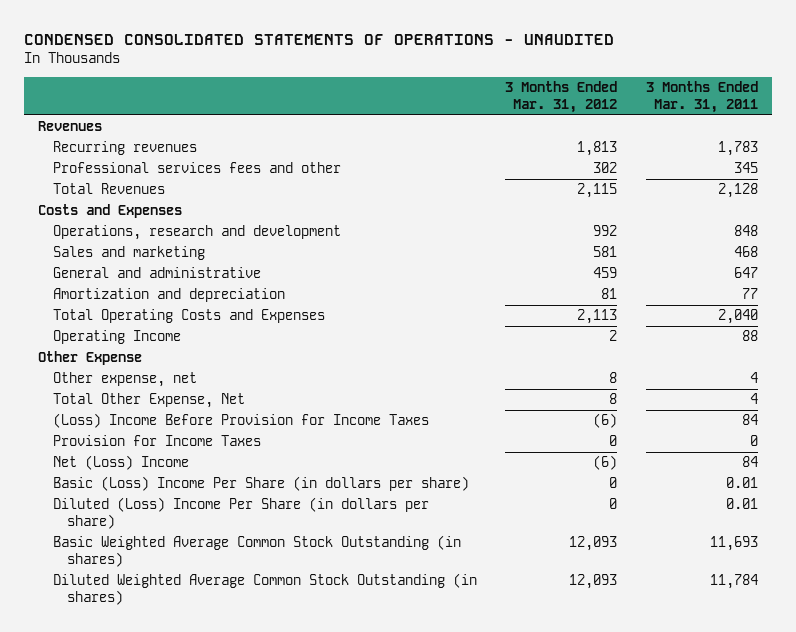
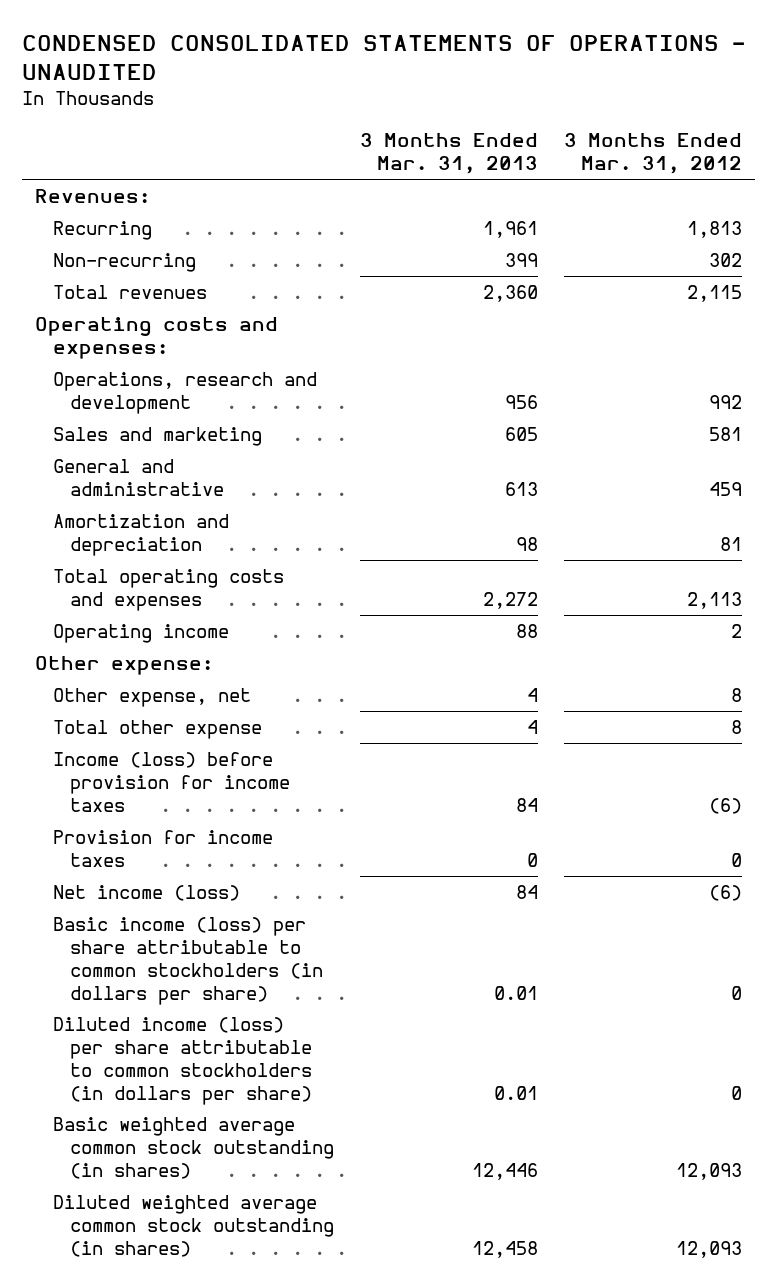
- | 3 Months Ended Mar. 31, 2012 | 3 Months Ended Mar. 31, 2011
+ | 3 Months Ended Mar. 31, 2013 | 3 Months Ended Mar. 31, 2012
- Revenues
- Recurring revenues | 1,813 | 1,783
- Professional services fees and other | 302 | 345
- Total Revenues | 2,115 | 2,128
- Costs and Expenses
+ Revenues:
+ Recurring | 1,961 | 1,813
+ Non-recurring | 399 | 302
+ Total revenues | 2,360 | 2,115
+ Operating costs and expenses:
- Total Operating Costs and Expenses | 2,113 | 2,040
- Operating Income | 2 | 88
- Other Expense
+ Total operating costs and expenses | 2,272 | 2,113
+ Operating income | 88 | 2
+ Other expense:
- Total Other Expense, Net | 8 | 4
- (Loss) Income Before Provision for Income Taxes | (6) | 84
- Provision for Income Taxes | 0 | 0
- Net (Loss) Income | (6) | 84
- Basic (Loss) Income Per Share (in dollars per share) | 0 | 0.01
- Diluted (Loss) Income Per Share (in dollars per share) | 0 | 0.01
- Basic Weighted Average Common Stock Outstanding (in shares) | 12,093 | 11,693
- Diluted Weighted Average Common Stock Outstanding (in shares) | 12,093 | 11,784
+ Total other expense | 4 | 8
+ Income (loss) before provision for income taxes | 84 | (6)
+ Provision for income taxes | 0 | 0
+ Net income (loss) | 84 | (6)
+ Basic income (loss) per share attributable to common stockholders (in dollars per share) | 0.01 | 0
+ Diluted income (loss) per share attributable to common stockholders (in dollars per share) | 0.01 | 0
+ Basic weighted average common stock outstanding (in shares) | 12,446 | 12,093
+ Diluted weighted average common stock outstanding (in shares) | 12,458 | 12,093

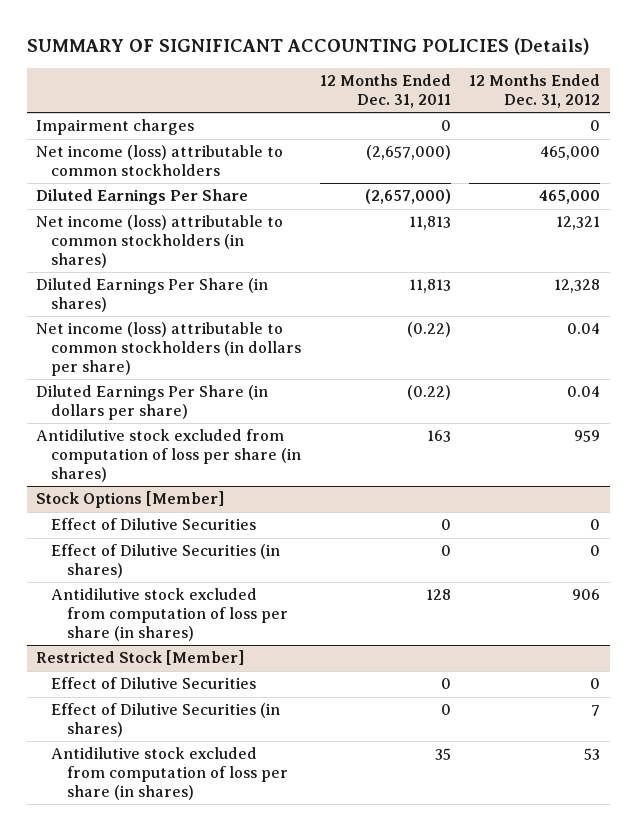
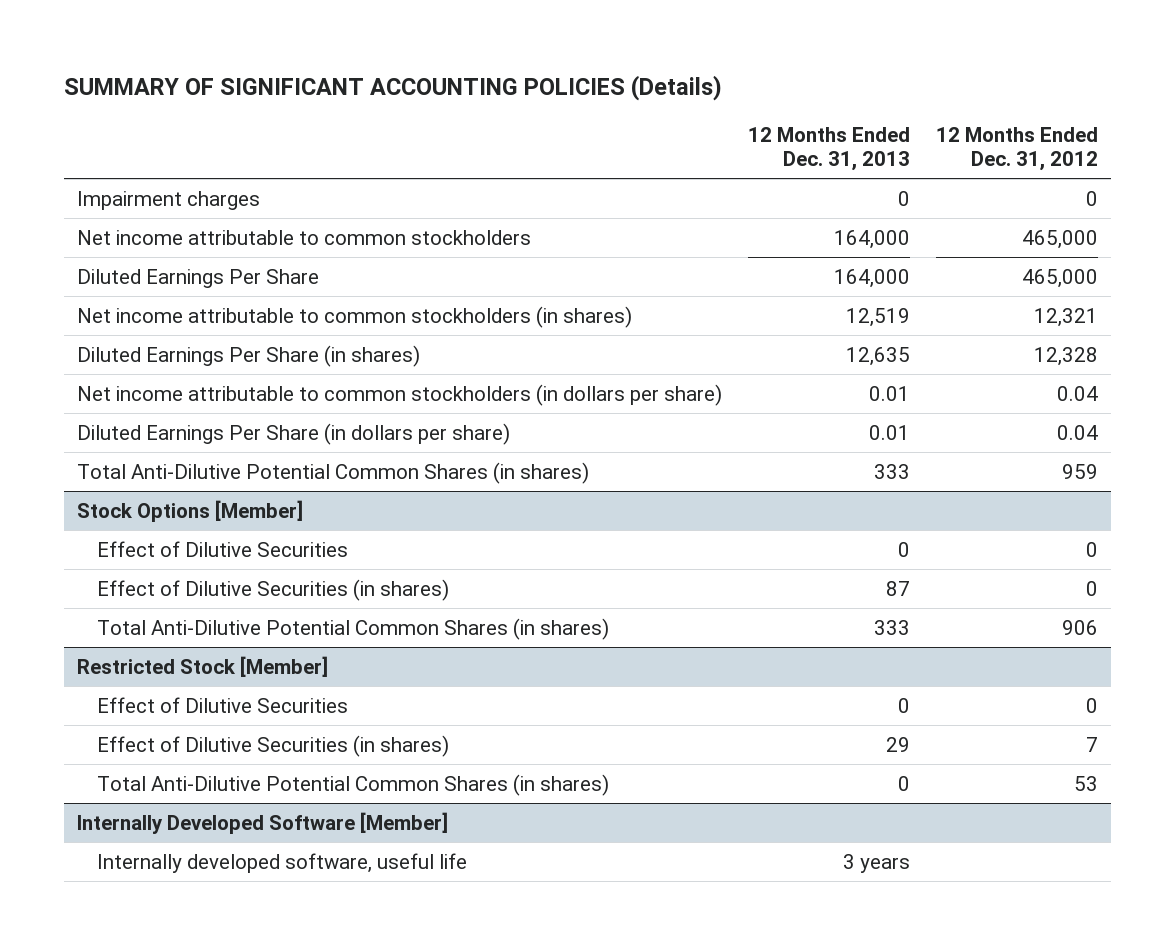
- | 12 Months Ended Dec. 31, 2011 | 12 Months Ended Dec. 31, 2012
+ | 12 Months Ended Dec. 31, 2013 | 12 Months Ended Dec. 31, 2012
- Net income (loss) attributable to common stockholders | (2,657,000) | 465,000
+ Net income attributable to common stockholders | 164,000 | 465,000
- Net income (loss) attributable to common stockholders (in shares) | 11,813 | 12,321
+ Net income attributable to common stockholders (in shares) | 12,519 | 12,321
- Net income (loss) attributable to common stockholders (in dollars per share) | (0.22) | 0.04
+ Net income attributable to common stockholders (in dollars per share) | 0.01 | 0.04
- Antidilutive stock excluded from computation of loss per share (in shares) | 163 | 959
+ Total Anti-Dilutive Potential Common Shares (in shares) | 333 | 959
@ Stock Options [Member]
- Antidilutive stock excluded from computation of loss per share (in shares) | 128 | 906
+ Total Anti-Dilutive Potential Common Shares (in shares) | 333 | 906
@ Restricted Stock [Member]
- Antidilutive stock excluded from computation of loss per share (in shares) | 35 | 53
+ Total Anti-Dilutive Potential Common Shares (in shares) | 0 | 53
+ Internally Developed Software [Member]
+ Internally developed software, useful life | 3 years |

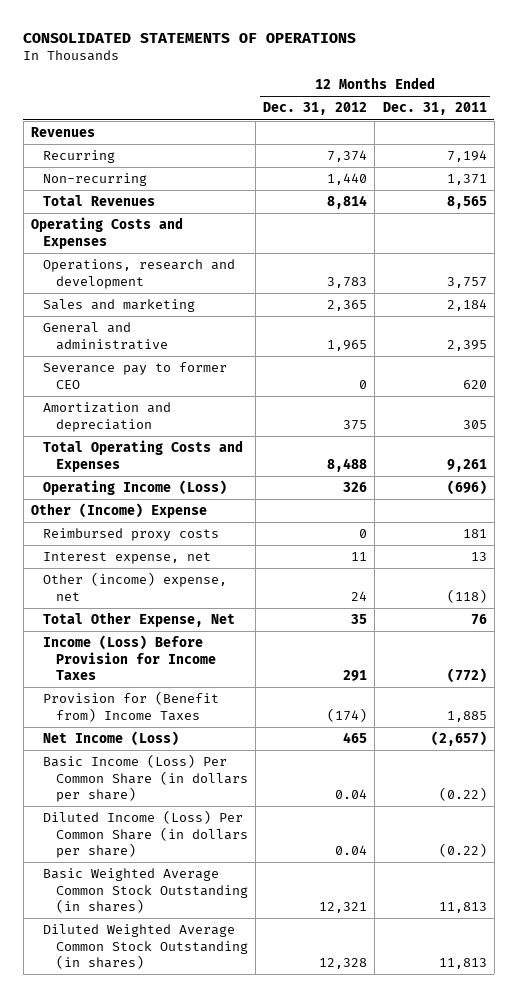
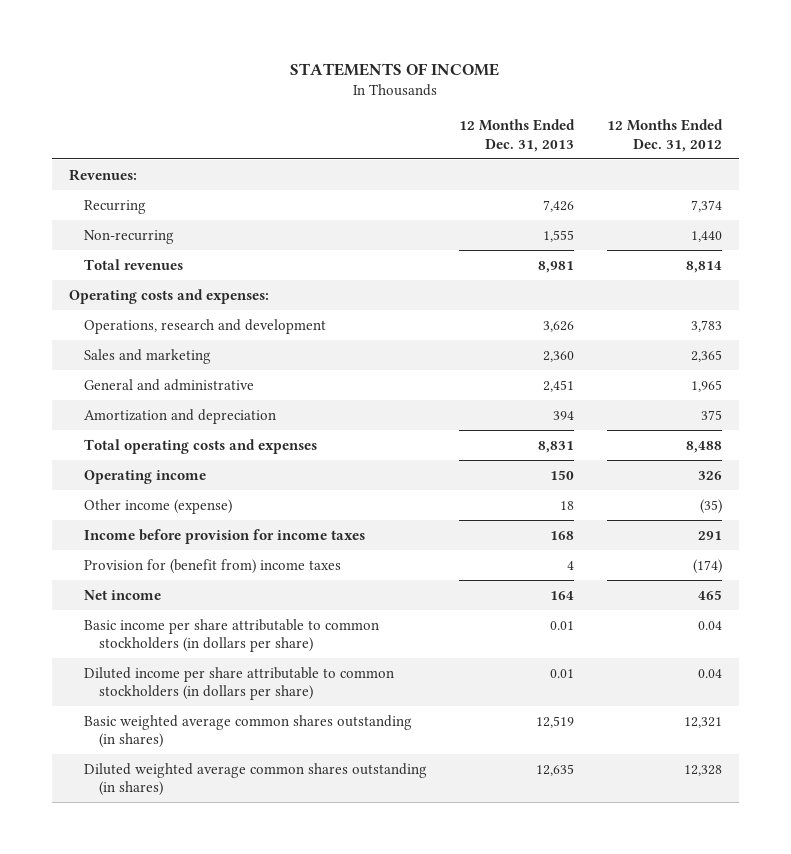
- CONSOLIDATED STATEMENTS OF OPERATIONS
+ STATEMENTS OF INCOME
- | 12 Months Ended Dec. 31, 2012 | 12 Months Ended Dec. 31, 2011
+ | 12 Months Ended Dec. 31, 2013 | 12 Months Ended Dec. 31, 2012
- Revenues
+ Revenues:
- Total Revenues | 8,814 | 8,565
- Operating Costs and Expenses
+ Total revenues | 8,981 | 8,814
+ Operating costs and expenses:
- Severance pay to former CEO | 0 | 620
- Total Operating Costs and Expenses | 8,488 | 9,261
- Operating Income (Loss) | 326 | (696)
- Other (Income) Expense
- Reimbursed proxy costs | 0 | 181
- Interest expense, net | 11 | 13
- Other (income) expense, net | 24 | (118)
- Total Other Expense, Net | 35 | 76
- Income (Loss) Before Provision for Income Taxes | 291 | (772)
- Provision for (Benefit from) Income Taxes | (174) | 1,885
- Net Income (Loss) | 465 | (2,657)
- Basic Income (Loss) Per Common Share (in dollars per share) | 0.04 | (0.22)
- Diluted Income (Loss) Per Common Share (in dollars per share) | 0.04 | (0.22)
- Basic Weighted Average Common Stock Outstanding (in shares) | 12,321 | 11,813
- Diluted Weighted Average Common Stock Outstanding (in shares) | 12,328 | 11,813
+ Total operating costs and expenses | 8,831 | 8,488
+ Operating income | 150 | 326
+ Other income (expense) | 18 | (35)
+ Income before provision for income taxes | 168 | 291
+ Provision for (benefit from) income taxes | 4 | (174)
+ Net income | 164 | 465
+ Basic income per share attributable to common stockholders (in dollars per share) | 0.01 | 0.04
+ Diluted income per share attributable to common stockholders (in dollars per share) | 0.01 | 0.04
+ Basic weighted average common shares outstanding (in shares) | 12,519 | 12,321
+ Diluted weighted average common shares outstanding (in shares) | 12,635 | 12,328

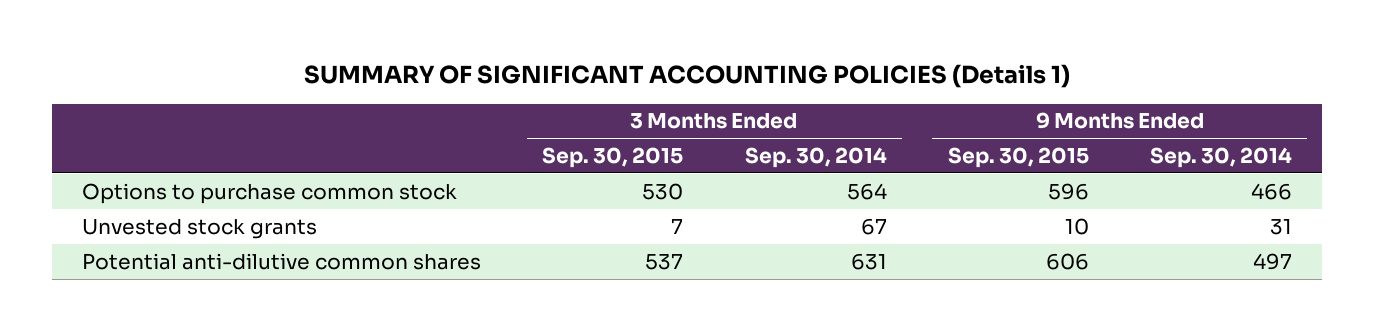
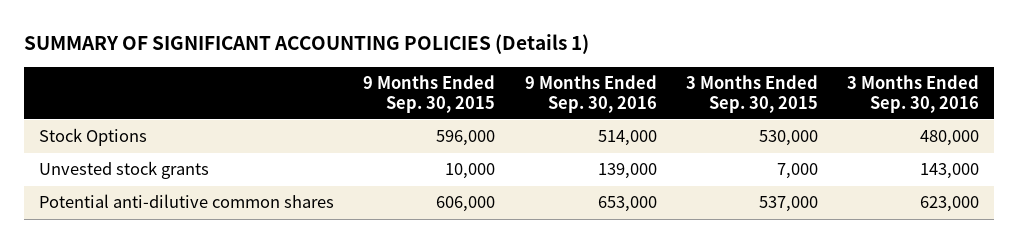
- | 3 Months Ended Sep. 30, 2015 | 3 Months Ended Sep. 30, 2014 | 9 Months Ended Sep. 30, 2015 | 9 Months Ended Sep. 30, 2014
+ | 9 Months Ended Sep. 30, 2015 | 9 Months Ended Sep. 30, 2016 | 3 Months Ended Sep. 30, 2015 | 3 Months Ended Sep. 30, 2016
- Options to purchase common stock | 530 | 564 | 596 | 466
- Unvested stock grants | 7 | 67 | 10 | 31
- Potential anti-dilutive common shares | 537 | 631 | 606 | 497
+ Stock Options | 596,000 | 514,000 | 530,000 | 480,000
+ Unvested stock grants | 10,000 | 139,000 | 7,000 | 143,000
+ Potential anti-dilutive common shares | 606,000 | 653,000 | 537,000 | 623,000

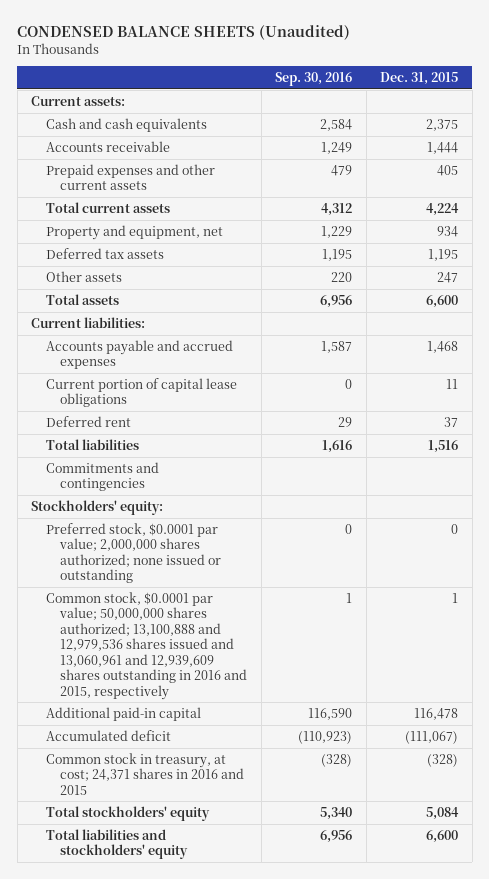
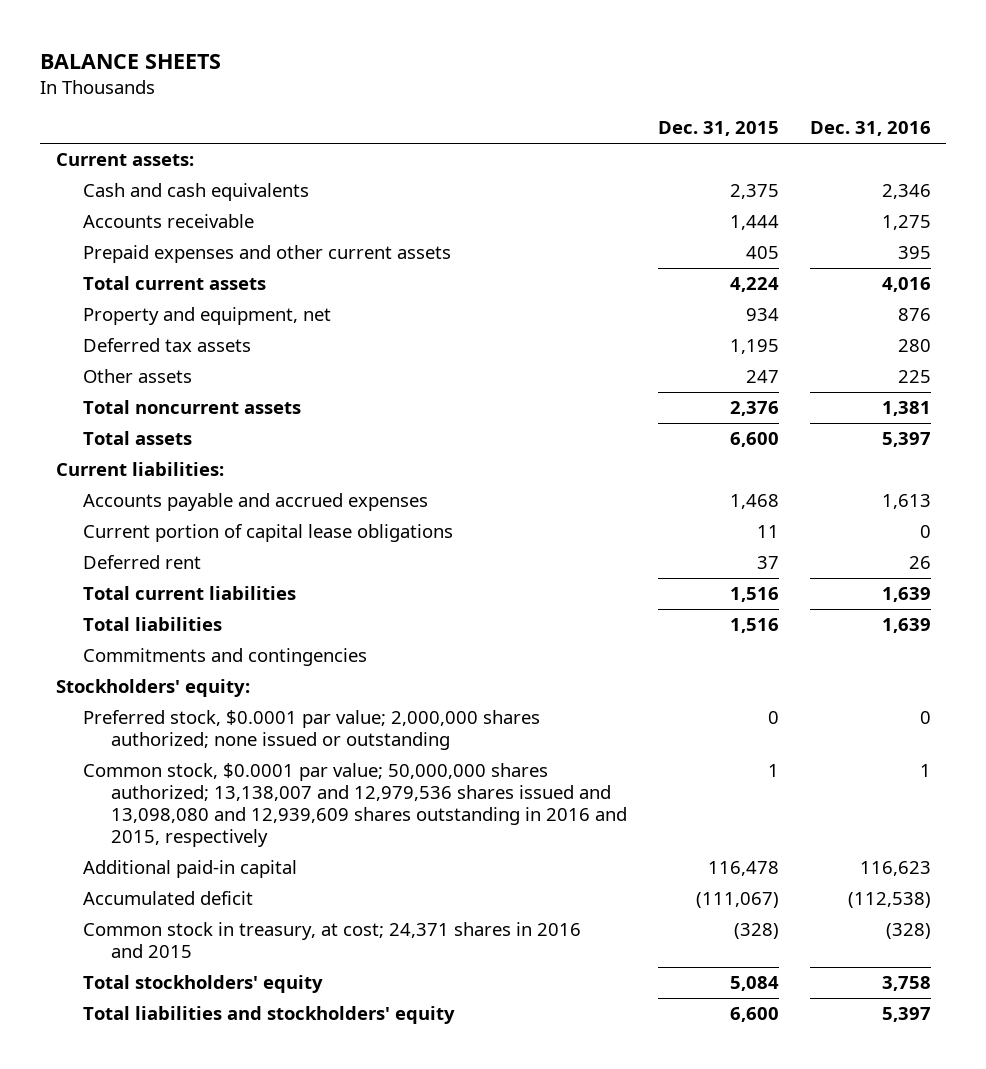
- CONDENSED BALANCE SHEETS (Unaudited)
+ BALANCE SHEETS
- | Sep. 30, 2016 | Dec. 31, 2015
+ | Dec. 31, 2015 | Dec. 31, 2016
+ Total noncurrent assets | 2,376 | 1,381
+ Total current liabilities | 1,516 | 1,639
- Common stock, $0.0001 par value; 50,000,000 shares authorized; 13,100,888 and 12,979,536 shares issued and 13,060,961 and 12,939,609 shares outstanding in 2016 and 2015, respectively | 1 | 1
+ Common stock, $0.0001 par value; 50,000,000 shares authorized; 13,138,007 and 12,979,536 shares issued and 13,098,080 and 12,939,609 shares outstanding in 2016 and 2015, respectively | 1 | 1

